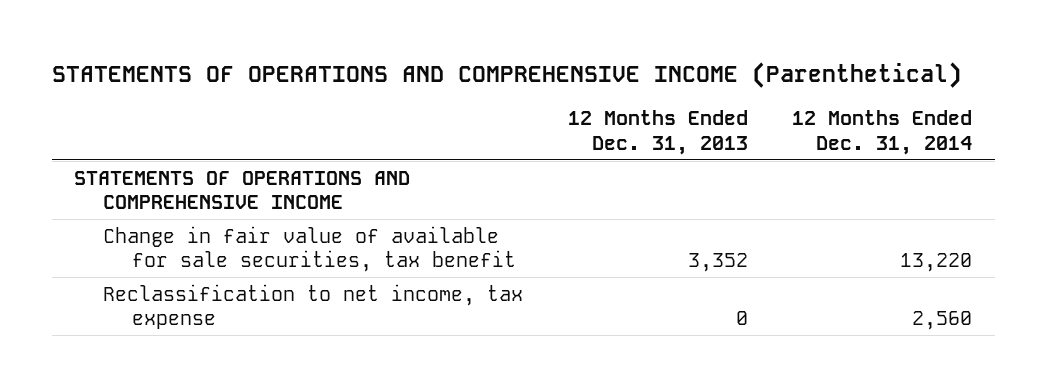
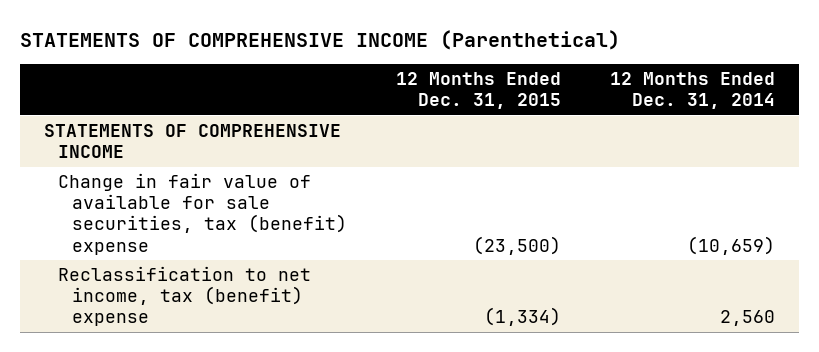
- STATEMENTS OF OPERATIONS AND COMPREHENSIVE INCOME (Parenthetical)
+ STATEMENTS OF COMPREHENSIVE INCOME (Parenthetical)
- | 12 Months Ended Dec. 31, 2013 | 12 Months Ended Dec. 31, 2014
+ | 12 Months Ended Dec. 31, 2015 | 12 Months Ended Dec. 31, 2014
- STATEMENTS OF OPERATIONS AND COMPREHENSIVE INCOME
- Change in fair value of available for sale securities, tax benefit | 3,352 | 13,220
- Reclassification to net income, tax expense | 0 | 2,560
+ STATEMENTS OF COMPREHENSIVE INCOME
+ Change in fair value of available for sale securities, tax (benefit) expense | (23,500) | (10,659)
+ Reclassification to net income, tax (benefit) expense | (1,334) | 2,560

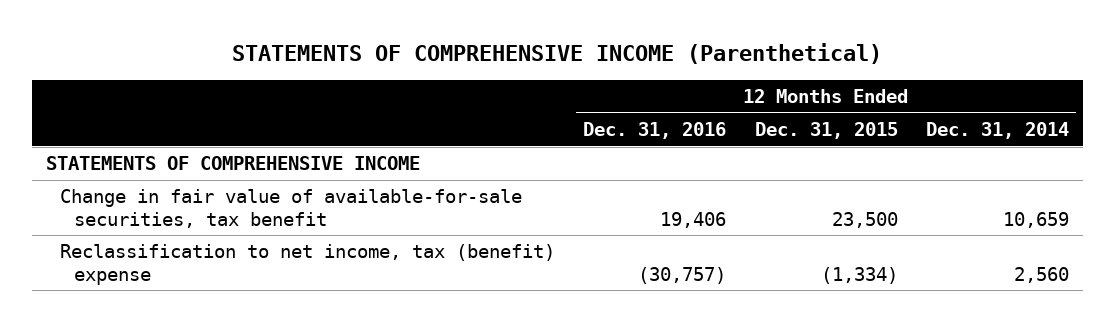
- | 12 Months Ended Dec. 31, 2015 | 12 Months Ended Dec. 31, 2014
+ | 12 Months Ended Dec. 31, 2016 | 12 Months Ended Dec. 31, 2015 | 12 Months Ended Dec. 31, 2014
- Change in fair value of available for sale securities, tax (benefit) expense | (23,500) | (10,659)
+ Change in fair value of available-for-sale securities, tax benefit | 19,406 | 23,500 | 10,659

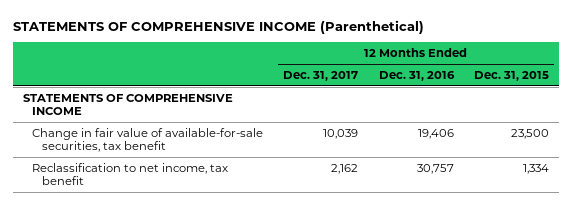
- | 12 Months Ended Dec. 31, 2016 | 12 Months Ended Dec. 31, 2015 | 12 Months Ended Dec. 31, 2014
+ | 12 Months Ended Dec. 31, 2017 | 12 Months Ended Dec. 31, 2016 | 12 Months Ended Dec. 31, 2015
- Reclassification to net income, tax (benefit) expense | (30,757) | (1,334) | 2,560
+ Reclassification to net income, tax benefit | 2,162 | 30,757 | 1,334

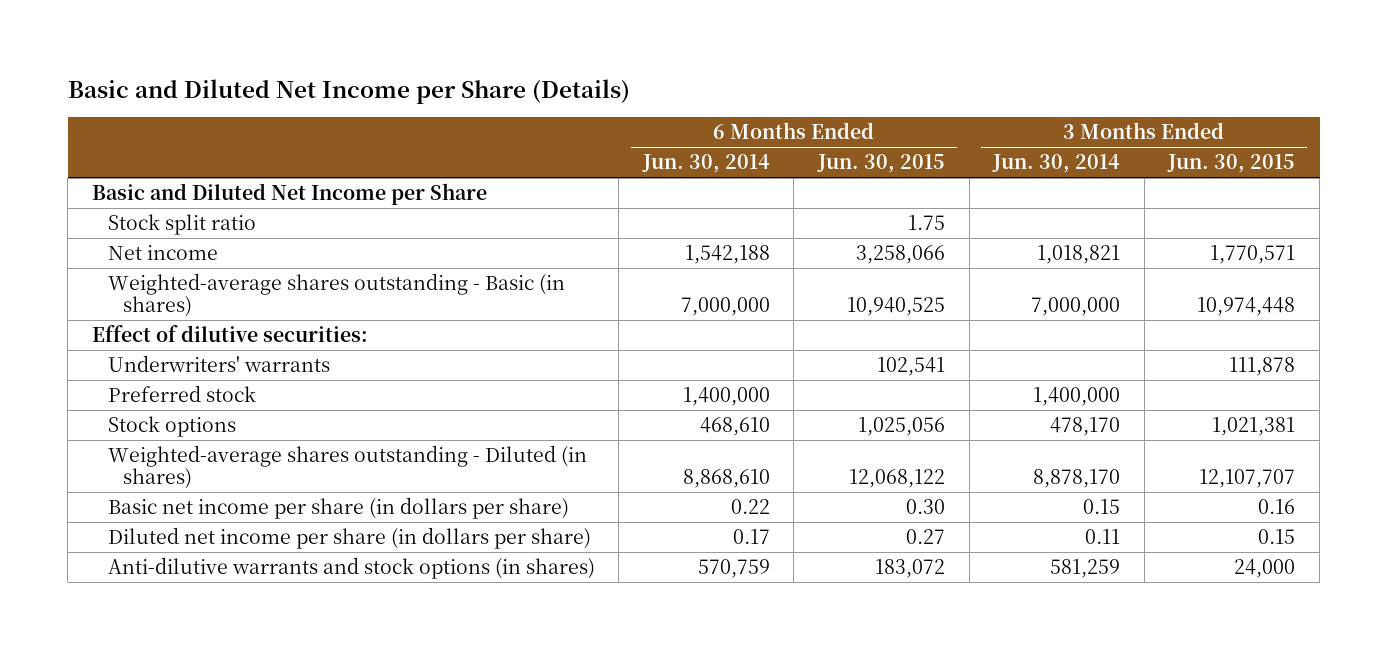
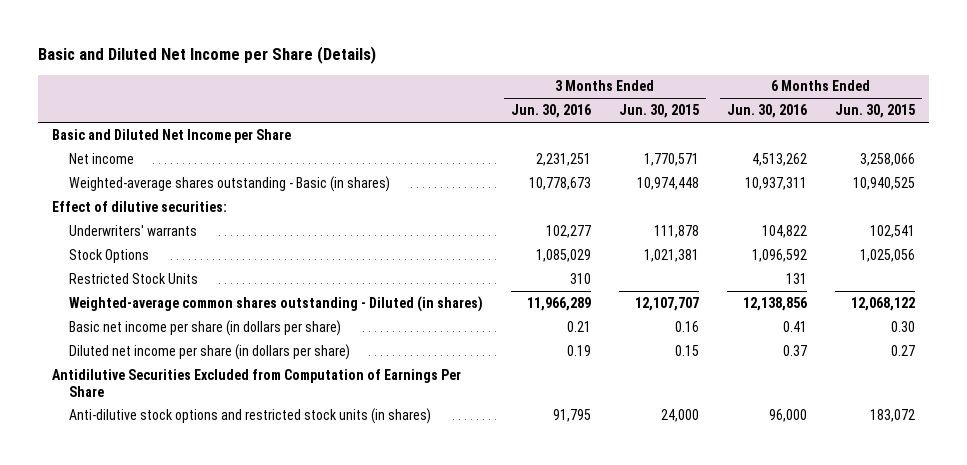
- | 6 Months Ended Jun. 30, 2014 | 6 Months Ended Jun. 30, 2015 | 3 Months Ended Jun. 30, 2014 | 3 Months Ended Jun. 30, 2015
+ | 3 Months Ended Jun. 30, 2016 | 3 Months Ended Jun. 30, 2015 | 6 Months Ended Jun. 30, 2016 | 6 Months Ended Jun. 30, 2015
- Stock split ratio | | 1.75 | |
- Preferred stock | 1,400,000 | | 1,400,000 |
- Stock options | 468,610 | 1,025,056 | 478,170 | 1,021,381
- Weighted-average shares outstanding - Diluted (in shares) | 8,868,610 | 12,068,122 | 8,878,170 | 12,107,707
+ Stock Options | 1,085,029 | 1,021,381 | 1,096,592 | 1,025,056
+ Restricted Stock Units | 310 | | 131 |
+ Weighted-average common shares outstanding - Diluted (in shares) | 11,966,289 | 12,107,707 | 12,138,856 | 12,068,122
- Anti-dilutive warrants and stock options (in shares) | 570,759 | 183,072 | 581,259 | 24,000
+ Antidilutive Securities Excluded from Computation of Earnings Per Share
+ Anti-dilutive stock options and restricted stock units (in shares) | 91,795 | 24,000 | 96,000 | 183,072

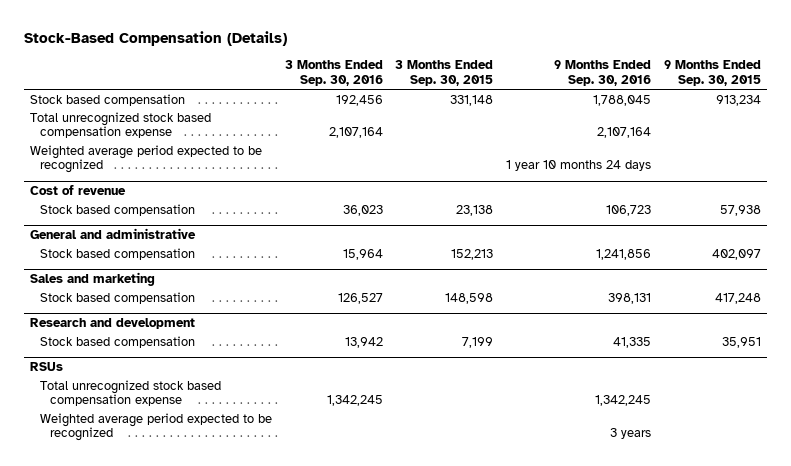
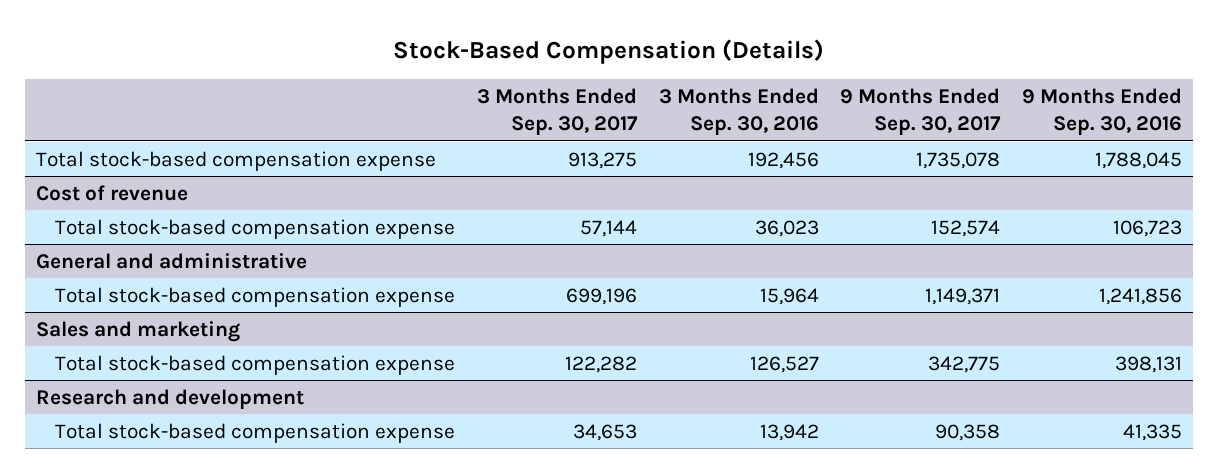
- | 3 Months Ended Sep. 30, 2016 | 3 Months Ended Sep. 30, 2015 | 9 Months Ended Sep. 30, 2016 | 9 Months Ended Sep. 30, 2015
+ | 3 Months Ended Sep. 30, 2017 | 3 Months Ended Sep. 30, 2016 | 9 Months Ended Sep. 30, 2017 | 9 Months Ended Sep. 30, 2016
- Stock based compensation | 192,456 | 331,148 | 1,788,045 | 913,234
- Total unrecognized stock based compensation expense | 2,107,164 | | 2,107,164 |
- Weighted average period expected to be recognized | | | 1 year 10 months 24 days |
+ Total stock-based compensation expense | 913,275 | 192,456 | 1,735,078 | 1,788,045
@ Cost of revenue
- Stock based compensation | 36,023 | 23,138 | 106,723 | 57,938
+ Total stock-based compensation expense | 57,144 | 36,023 | 152,574 | 106,723
@ General and administrative
- Stock based compensation | 15,964 | 152,213 | 1,241,856 | 402,097
+ Total stock-based compensation expense | 699,196 | 15,964 | 1,149,371 | 1,241,856
@ Sales and marketing
- Stock based compensation | 126,527 | 148,598 | 398,131 | 417,248
+ Total stock-based compensation expense | 122,282 | 126,527 | 342,775 | 398,131
@ Research and development
- Stock based compensation | 13,942 | 7,199 | 41,335 | 35,951
- RSUs
- Total unrecognized stock based compensation expense | 1,342,245 | | 1,342,245 |
- Weighted average period expected to be recognized | | | 3 years |
@ Research and development
+ Total stock-based compensation expense | 34,653 | 13,942 | 90,358 | 41,335

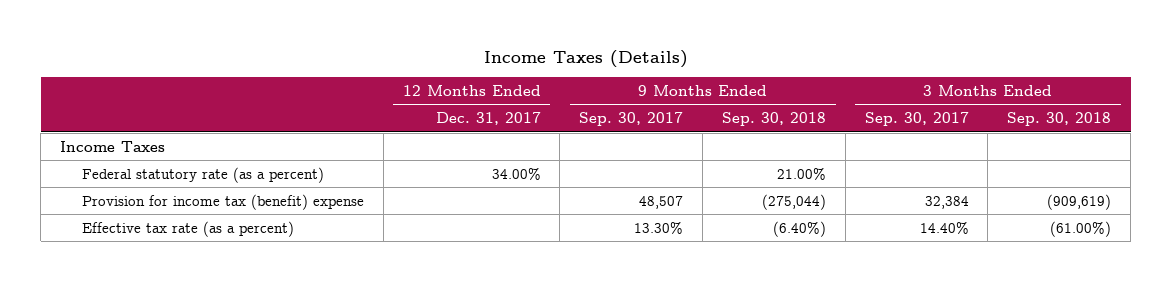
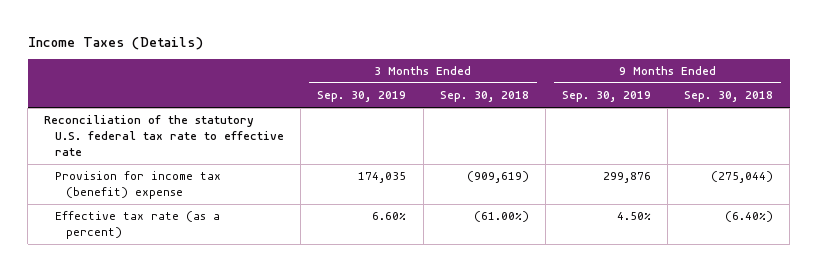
- | 12 Months Ended Dec. 31, 2017 | 9 Months Ended Sep. 30, 2017 | 9 Months Ended Sep. 30, 2018 | 3 Months Ended Sep. 30, 2017 | 3 Months Ended Sep. 30, 2018
+ | 3 Months Ended Sep. 30, 2019 | 3 Months Ended Sep. 30, 2018 | 9 Months Ended Sep. 30, 2019 | 9 Months Ended Sep. 30, 2018
- Income Taxes
- Federal statutory rate (as a percent) | 34.00% | | 21.00% | |
+ Reconciliation of the statutory U.S. federal tax rate to effective rate

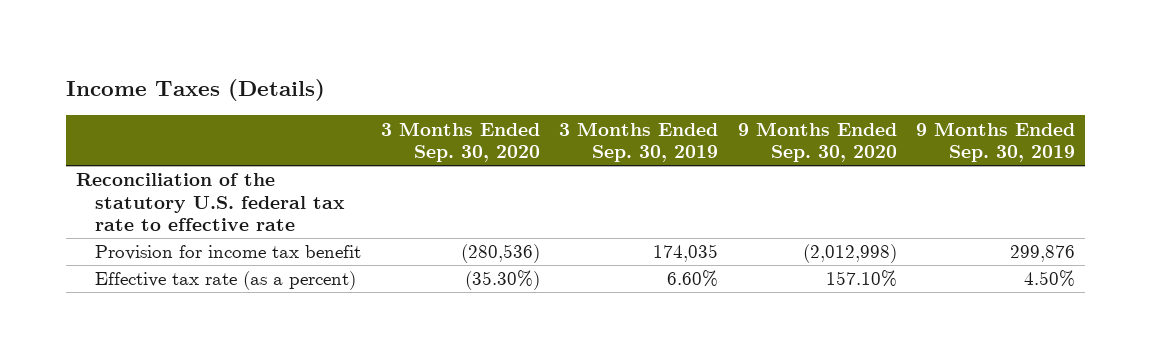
- | 3 Months Ended Sep. 30, 2019 | 3 Months Ended Sep. 30, 2018 | 9 Months Ended Sep. 30, 2019 | 9 Months Ended Sep. 30, 2018
+ | 3 Months Ended Sep. 30, 2020 | 3 Months Ended Sep. 30, 2019 | 9 Months Ended Sep. 30, 2020 | 9 Months Ended Sep. 30, 2019
- Provision for income tax (benefit) expense | 174,035 | (909,619) | 299,876 | (275,044)
+ Provision for income tax benefit | (280,536) | 174,035 | (2,012,998) | 299,876

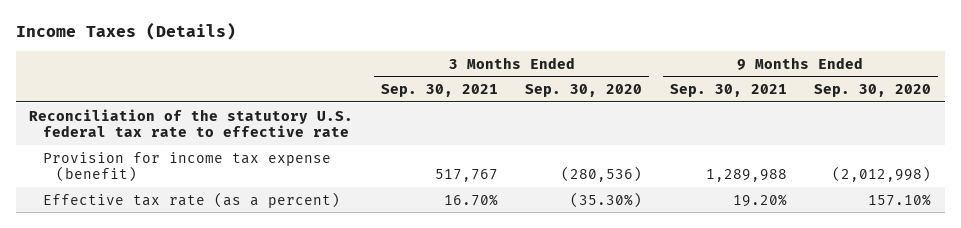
- | 3 Months Ended Sep. 30, 2020 | 3 Months Ended Sep. 30, 2019 | 9 Months Ended Sep. 30, 2020 | 9 Months Ended Sep. 30, 2019
+ | 3 Months Ended Sep. 30, 2021 | 3 Months Ended Sep. 30, 2020 | 9 Months Ended Sep. 30, 2021 | 9 Months Ended Sep. 30, 2020
- Provision for income tax benefit | (280,536) | 174,035 | (2,012,998) | 299,876
+ Provision for income tax expense (benefit) | 517,767 | (280,536) | 1,289,988 | (2,012,998)

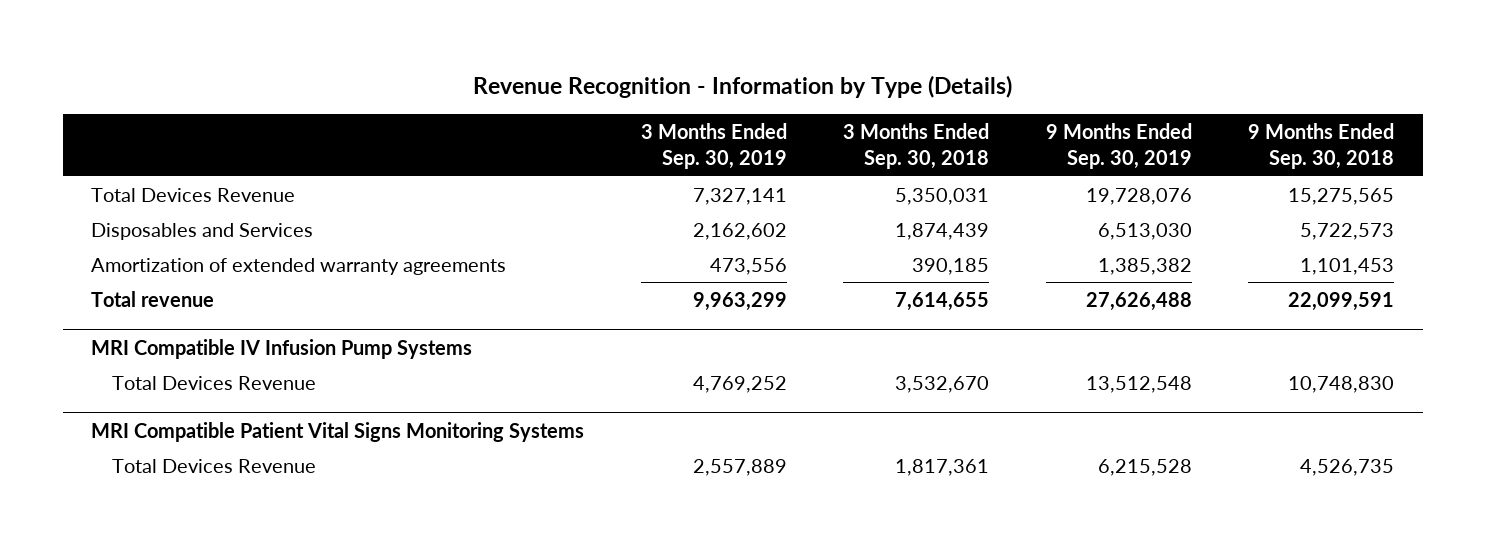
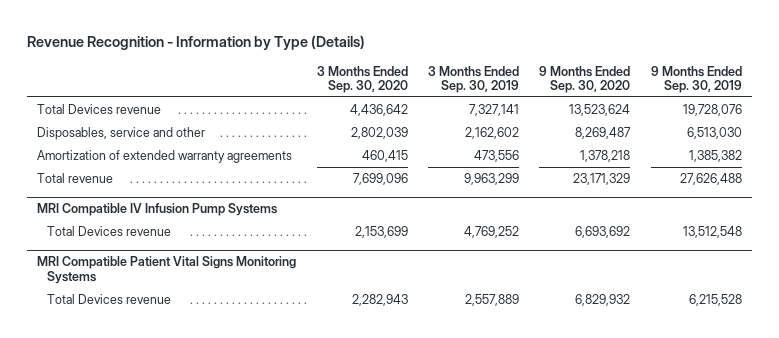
- | 3 Months Ended Sep. 30, 2019 | 3 Months Ended Sep. 30, 2018 | 9 Months Ended Sep. 30, 2019 | 9 Months Ended Sep. 30, 2018
+ | 3 Months Ended Sep. 30, 2020 | 3 Months Ended Sep. 30, 2019 | 9 Months Ended Sep. 30, 2020 | 9 Months Ended Sep. 30, 2019
- Total Devices Revenue | 7,327,141 | 5,350,031 | 19,728,076 | 15,275,565
- Disposables and Services | 2,162,602 | 1,874,439 | 6,513,030 | 5,722,573
+ Total Devices revenue | 4,436,642 | 7,327,141 | 13,523,624 | 19,728,076
+ Disposables, service and other | 2,802,039 | 2,162,602 | 8,269,487 | 6,513,030
@ MRI Compatible IV Infusion Pump Systems
- Total Devices Revenue | 4,769,252 | 3,532,670 | 13,512,548 | 10,748,830
+ Total Devices revenue | 2,153,699 | 4,769,252 | 6,693,692 | 13,512,548
@ MRI Compatible Patient Vital Signs Monitoring Systems
- Total Devices Revenue | 2,557,889 | 1,817,361 | 6,215,528 | 4,526,735
+ Total Devices revenue | 2,282,943 | 2,557,889 | 6,829,932 | 6,215,528

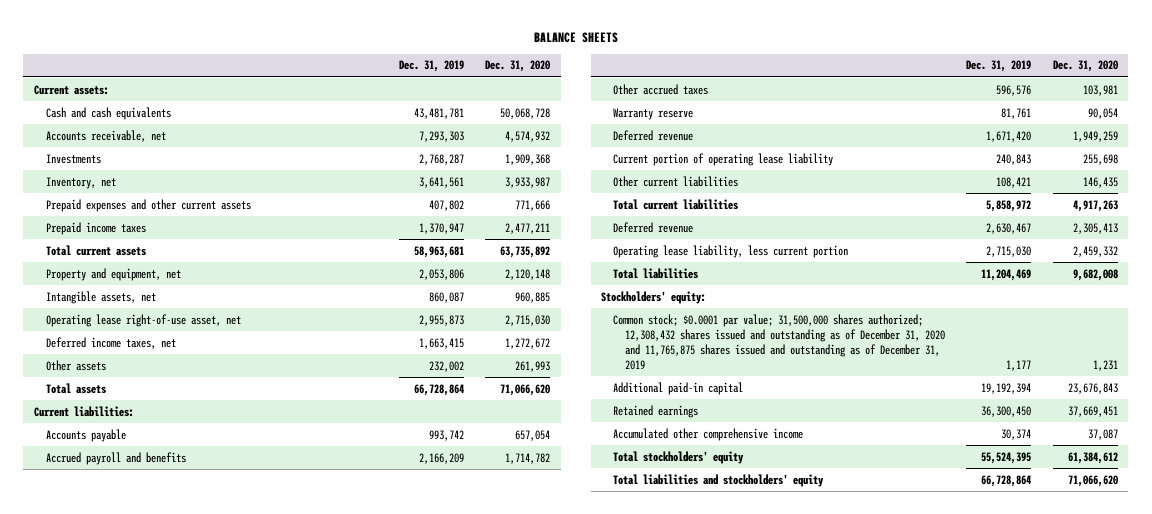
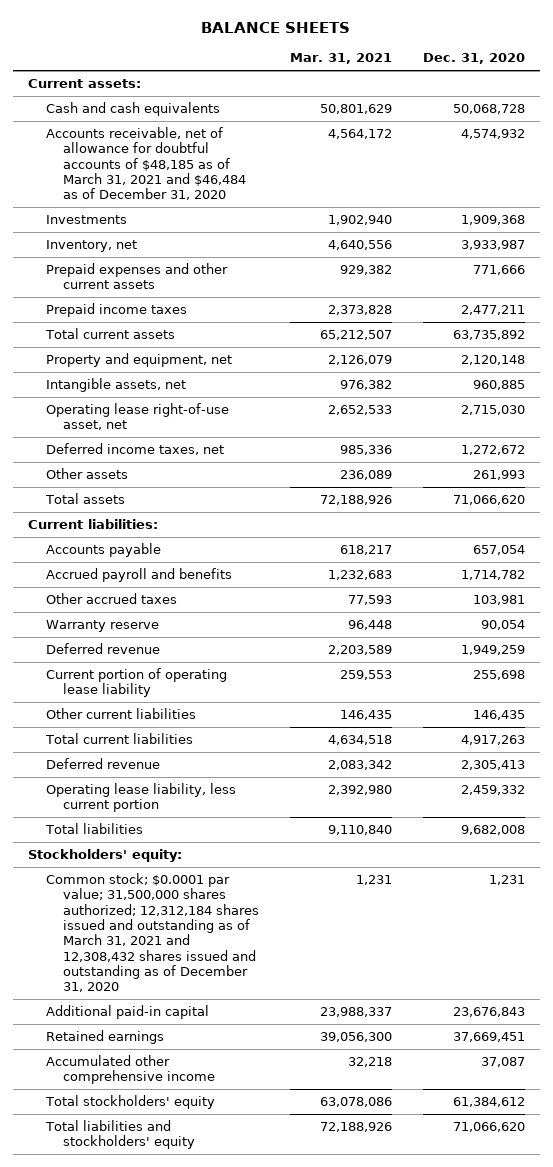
- | Dec. 31, 2019 | Dec. 31, 2020
+ | Mar. 31, 2021 | Dec. 31, 2020
- Accounts receivable, net | 7,293,303 | 4,574,932
+ Accounts receivable, net of allowance for doubtful accounts of $48,185 as of March 31, 2021 and $46,484 as of December 31, 2020 | 4,564,172 | 4,574,932
- Common stock; $0.0001 par value; 31,500,000 shares authorized; 12,308,432 shares issued and outstanding as of December 31, 2020 and 11,765,875 shares issued and outstanding as of December 31, 2019 | 1,177 | 1,231
+ Common stock; $0.0001 par value; 31,500,000 shares authorized; 12,312,184 shares issued and outstanding as of March 31, 2021 and 12,308,432 shares issued and outstanding as of December 31, 2020 | 1,231 | 1,231

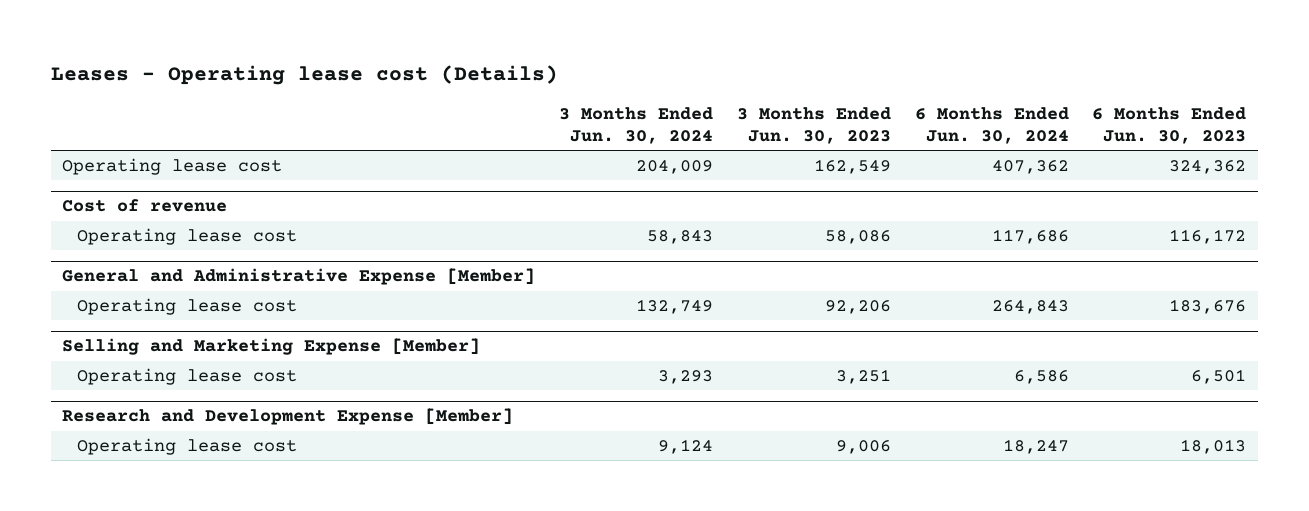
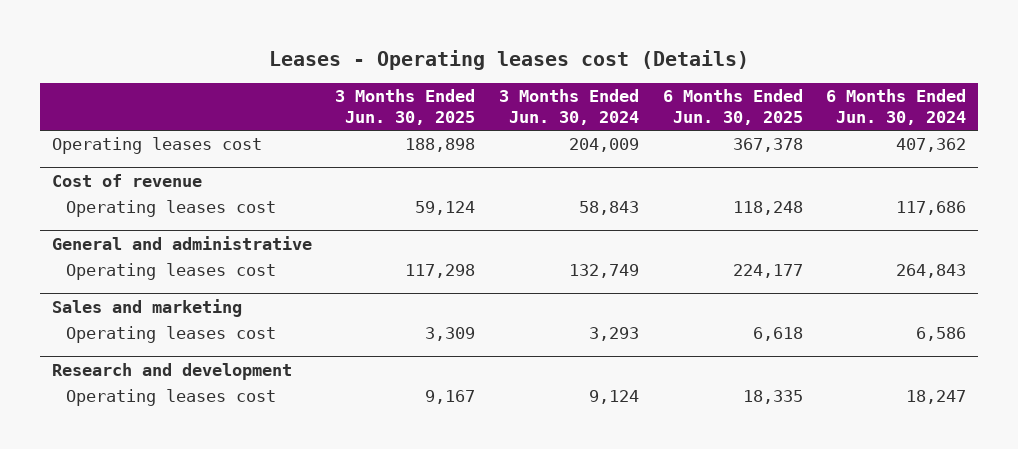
- Leases - Operating lease cost (Details)
+ Leases - Operating leases cost (Details)
- | 3 Months Ended Jun. 30, 2024 | 3 Months Ended Jun. 30, 2023 | 6 Months Ended Jun. 30, 2024 | 6 Months Ended Jun. 30, 2023
+ | 3 Months Ended Jun. 30, 2025 | 3 Months Ended Jun. 30, 2024 | 6 Months Ended Jun. 30, 2025 | 6 Months Ended Jun. 30, 2024
- Operating lease cost | 204,009 | 162,549 | 407,362 | 324,362
+ Operating leases cost | 188,898 | 204,009 | 367,378 | 407,362
@ Cost of revenue
- Operating lease cost | 58,843 | 58,086 | 117,686 | 116,172
- General and Administrative Expense [Member]
- Operating lease cost | 132,749 | 92,206 | 264,843 | 183,676
- Selling and Marketing Expense [Member]
- Operating lease cost | 3,293 | 3,251 | 6,586 | 6,501
- Research and Development Expense [Member]
- Operating lease cost | 9,124 | 9,006 | 18,247 | 18,013
@ Cost of revenue
+ Operating leases cost | 59,124 | 58,843 | 118,248 | 117,686
+ General and administrative
+ Operating leases cost | 117,298 | 132,749 | 224,177 | 264,843
+ Sales and marketing
+ Operating leases cost | 3,309 | 3,293 | 6,618 | 6,586
+ Research and development
+ Operating leases cost | 9,167 | 9,124 | 18,335 | 18,247

